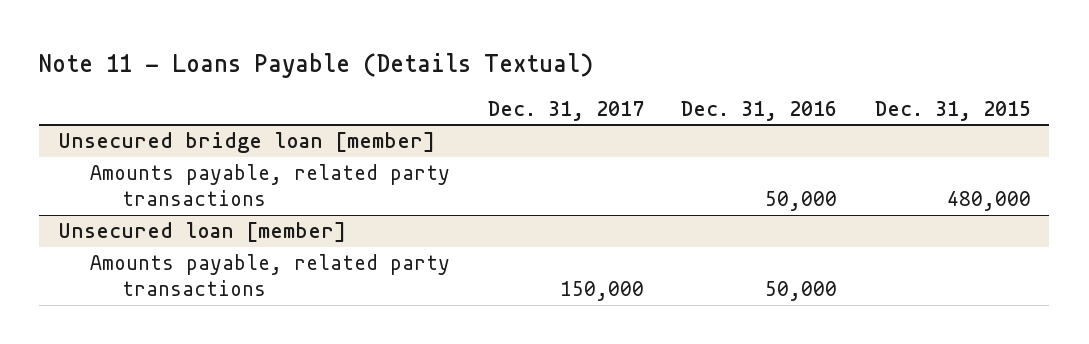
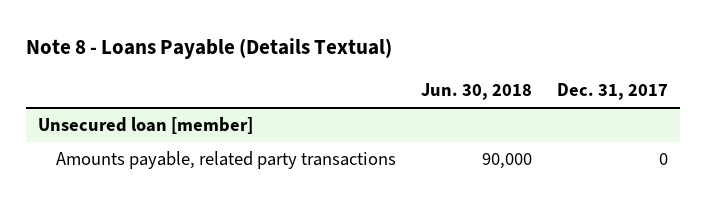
- Note 11 - Loans Payable (Details Textual)
+ Note 8 - Loans Payable (Details Textual)
- | Dec. 31, 2017 | Dec. 31, 2016 | Dec. 31, 2015
+ | Jun. 30, 2018 | Dec. 31, 2017
- Unsecured bridge loan [member]
- Amounts payable, related party transactions | | 50,000 | 480,000
@ Unsecured loan [member]
- Amounts payable, related party transactions | 150,000 | 50,000 |
+ Amounts payable, related party transactions | 90,000 | 0

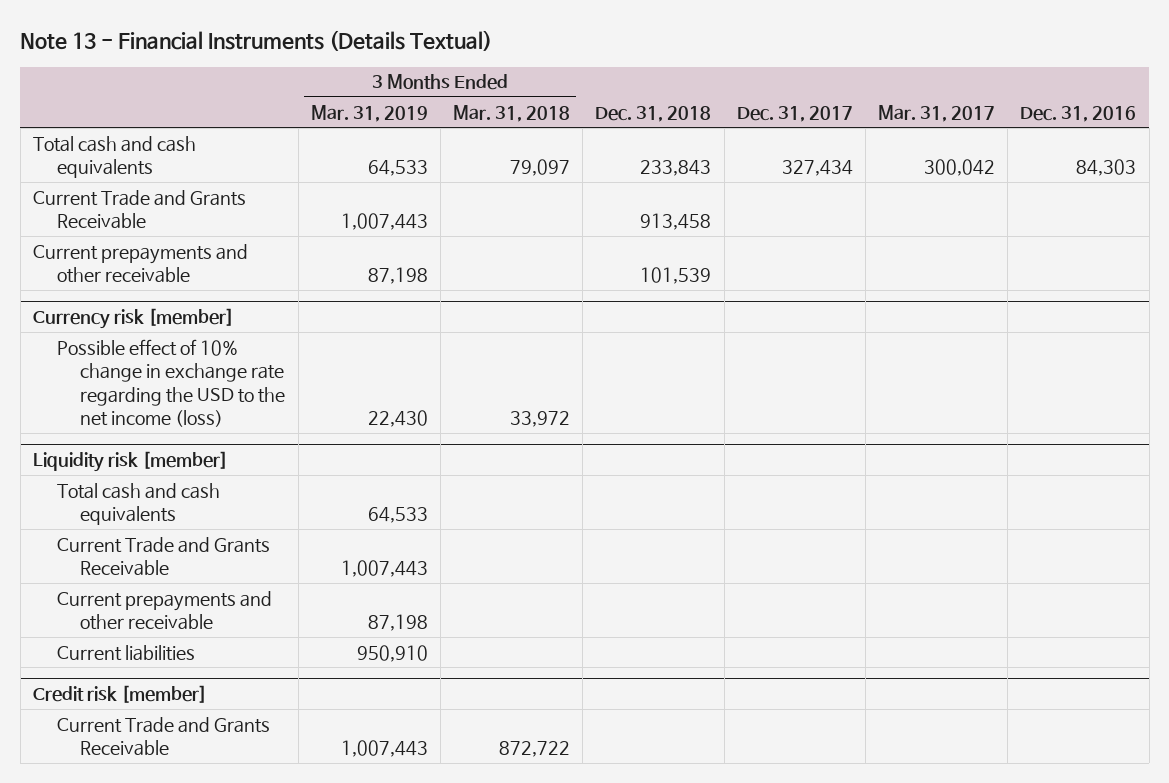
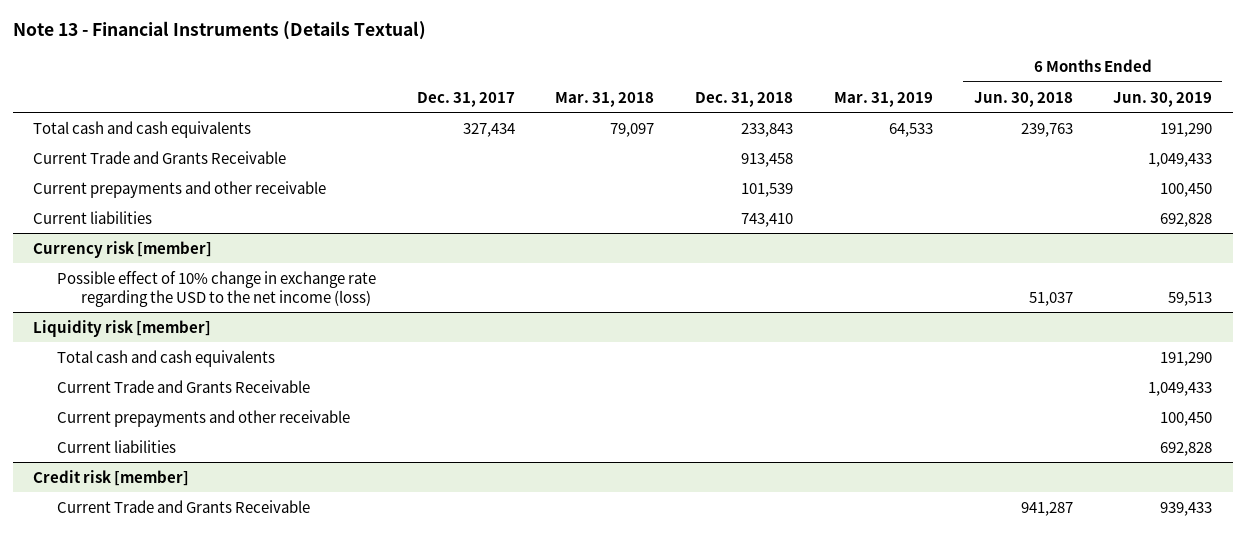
- | 3 Months Ended Mar. 31, 2019 | 3 Months Ended Mar. 31, 2018 | Dec. 31, 2018 | Dec. 31, 2017 | Mar. 31, 2017 | Dec. 31, 2016
+ | Dec. 31, 2017 | Mar. 31, 2018 | Dec. 31, 2018 | Mar. 31, 2019 | 6 Months Ended Jun. 30, 2018 | 6 Months Ended Jun. 30, 2019
+ Current liabilities | | | 743,410 | | | 692,828

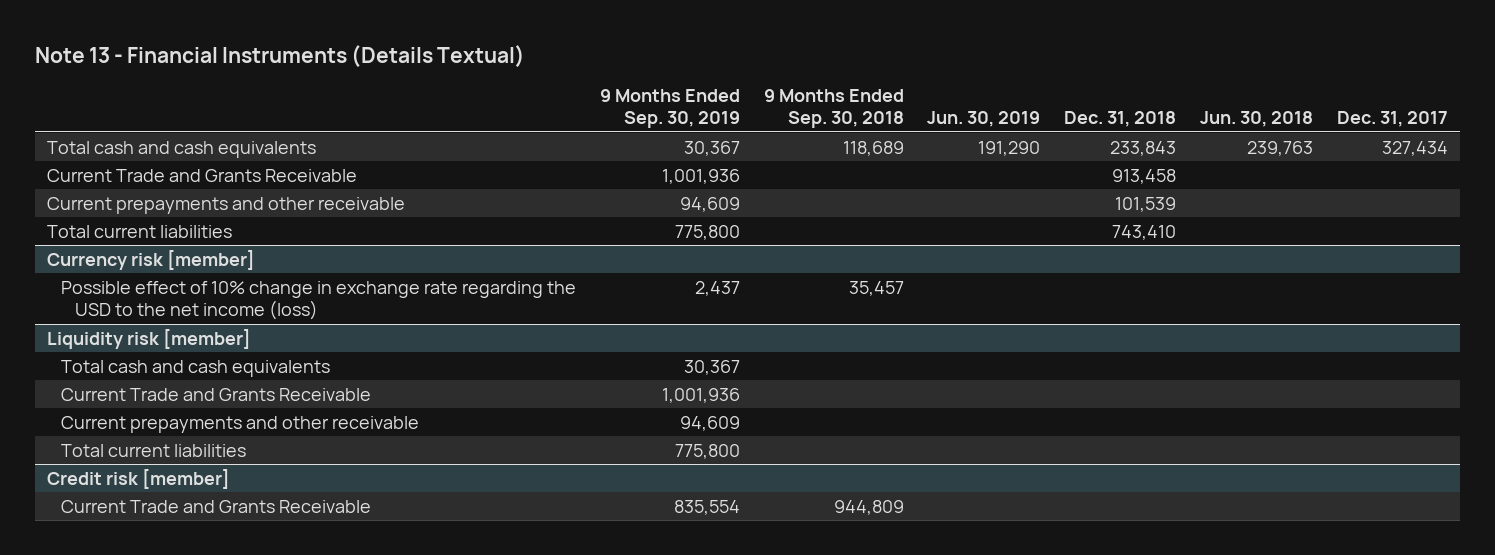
- | Dec. 31, 2017 | Mar. 31, 2018 | Dec. 31, 2018 | Mar. 31, 2019 | 6 Months Ended Jun. 30, 2018 | 6 Months Ended Jun. 30, 2019
+ | 9 Months Ended Sep. 30, 2019 | 9 Months Ended Sep. 30, 2018 | Jun. 30, 2019 | Dec. 31, 2018 | Jun. 30, 2018 | Dec. 31, 2017
- Current liabilities | | | 743,410 | | | 692,828
+ Total current liabilities | 775,800 | | | 743,410 | |
@ Liquidity risk [member]
- Current liabilities | | | | | | 692,828
+ Total current liabilities | 775,800 | | | | |

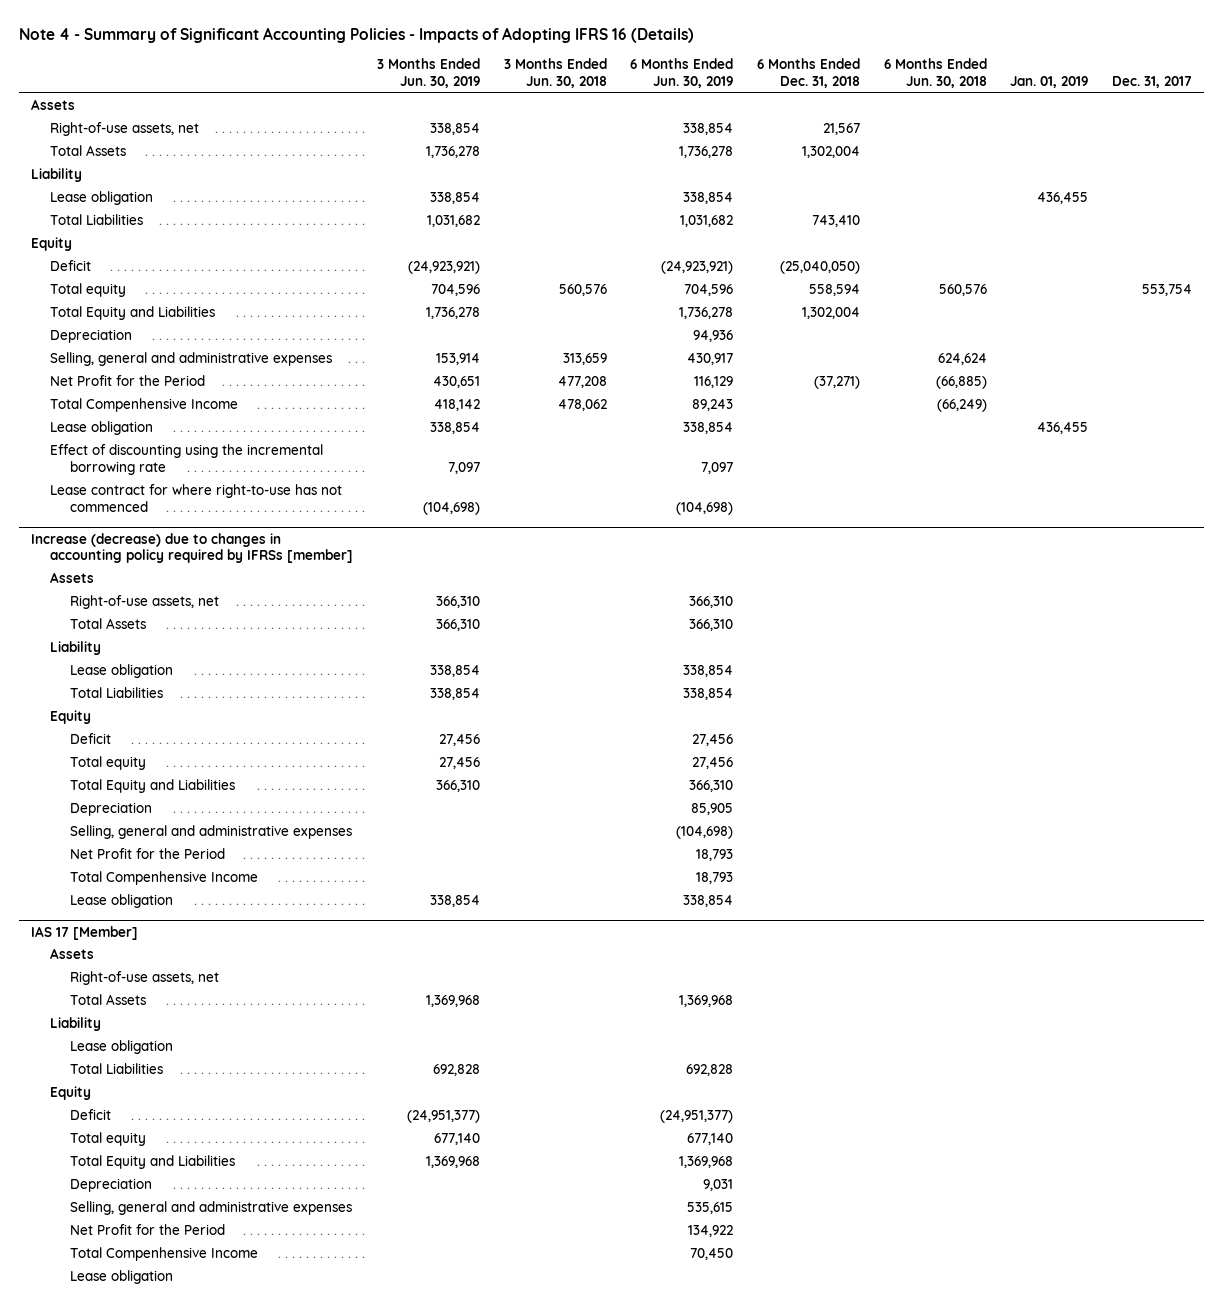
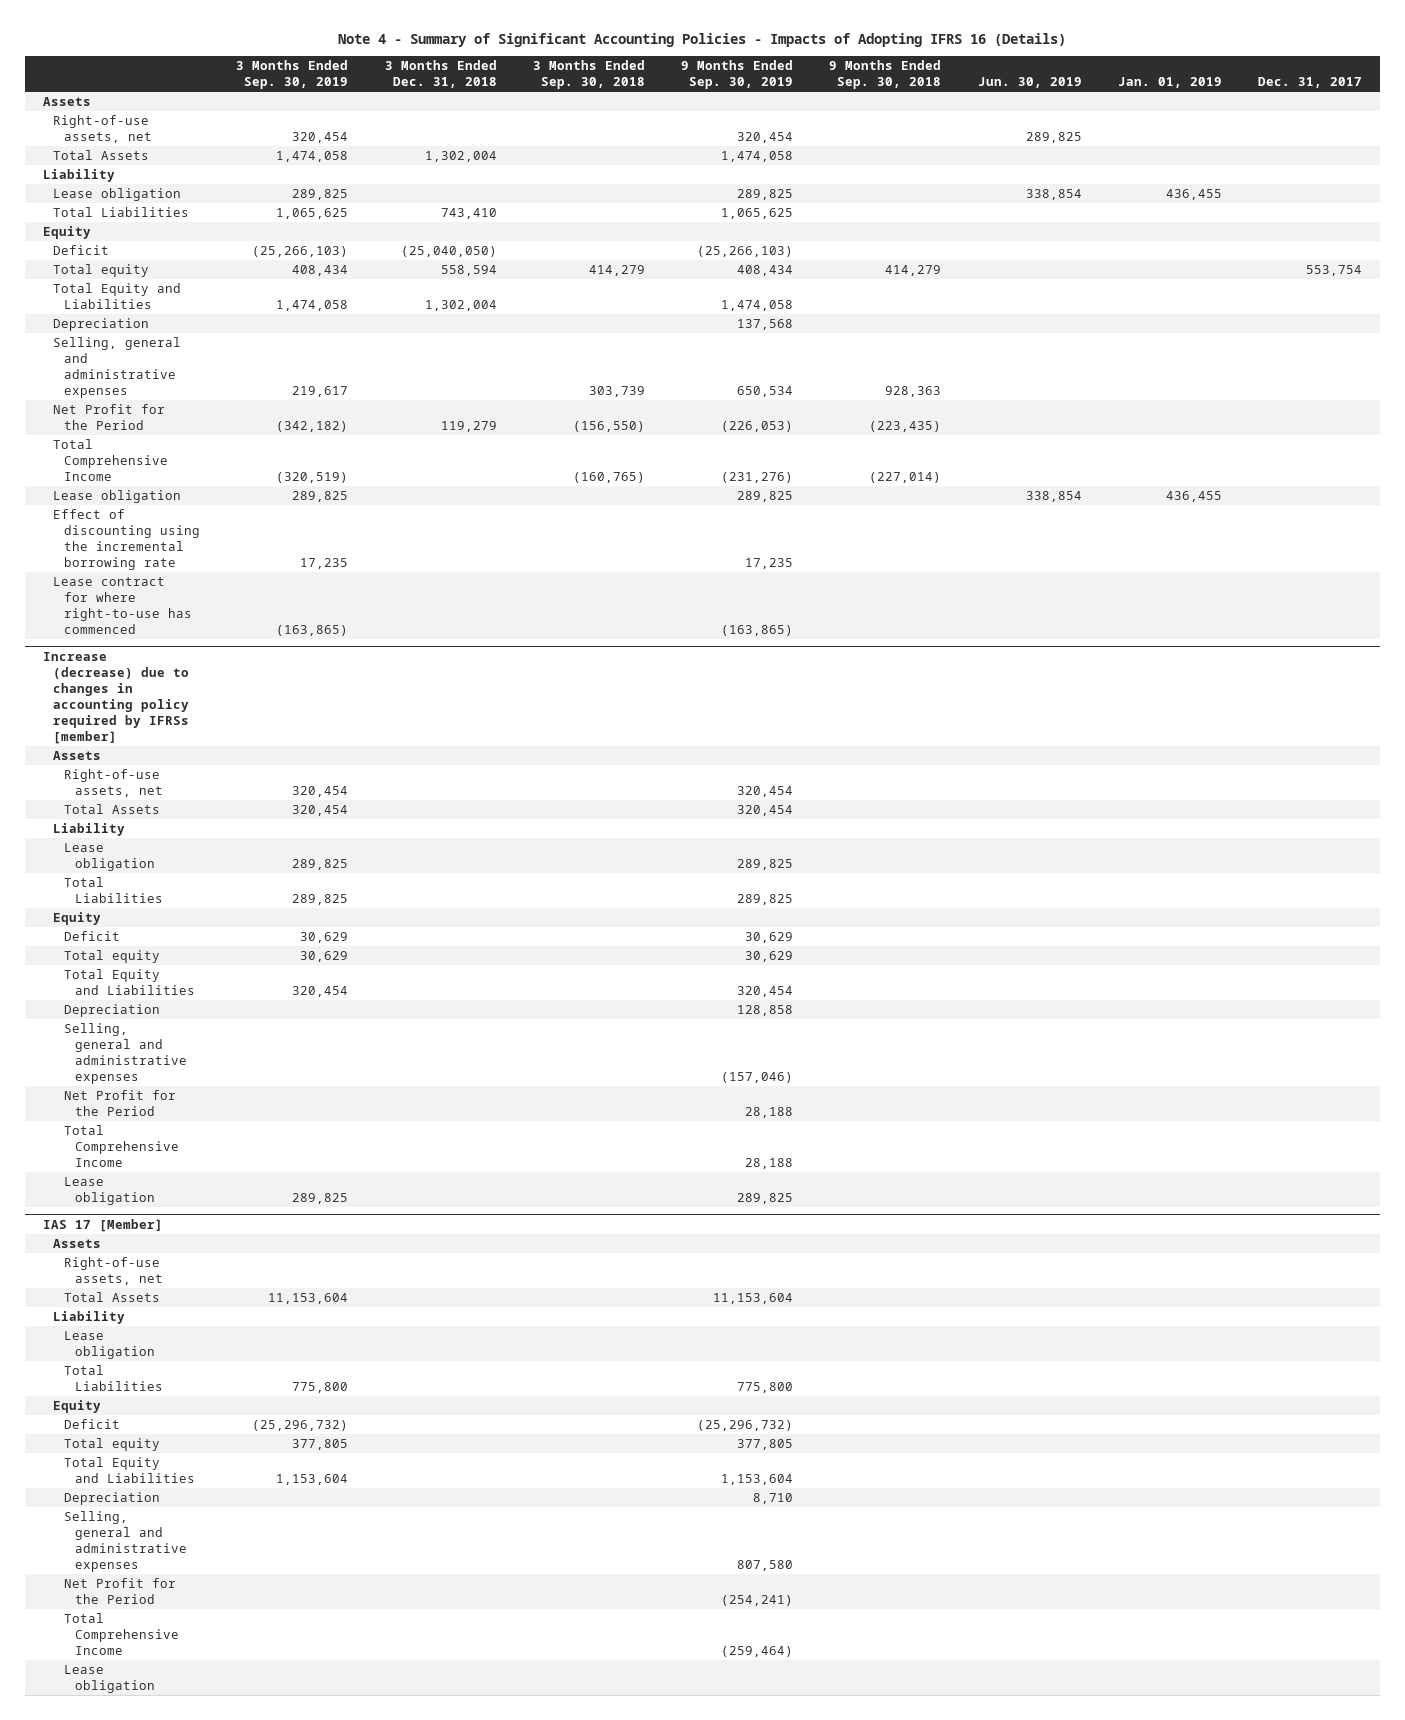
- | 3 Months Ended Jun. 30, 2019 | 3 Months Ended Jun. 30, 2018 | 6 Months Ended Jun. 30, 2019 | 6 Months Ended Dec. 31, 2018 | 6 Months Ended Jun. 30, 2018 | Jan. 01, 2019 | Dec. 31, 2017
+ | 3 Months Ended Sep. 30, 2019 | 3 Months Ended Dec. 31, 2018 | 3 Months Ended Sep. 30, 2018 | 9 Months Ended Sep. 30, 2019 | 9 Months Ended Sep. 30, 2018 | Jun. 30, 2019 | Jan. 01, 2019 | Dec. 31, 2017
- Total Compenhensive Income | 418,142 | 478,062 | 89,243 | | (66,249) | |
+ Total Comprehensive Income | (320,519) | | (160,765) | (231,276) | (227,014) | | |
- Lease contract for where right-to-use has not commenced | (104,698) | | (104,698) | | | |
+ Lease contract for where right-to-use has commenced | (163,865) | | | (163,865) | | | |
@ Increase (decrease) due to changes in accounting policy required by IFRSs [member]
- Total Compenhensive Income | | | 18,793 | | | |
+ Total Comprehensive Income | | | | 28,188 | | | |
@ IAS 17 [Member]
- Total Compenhensive Income | | | 70,450 | | | |
+ Total Comprehensive Income | | | | (259,464) | | | |

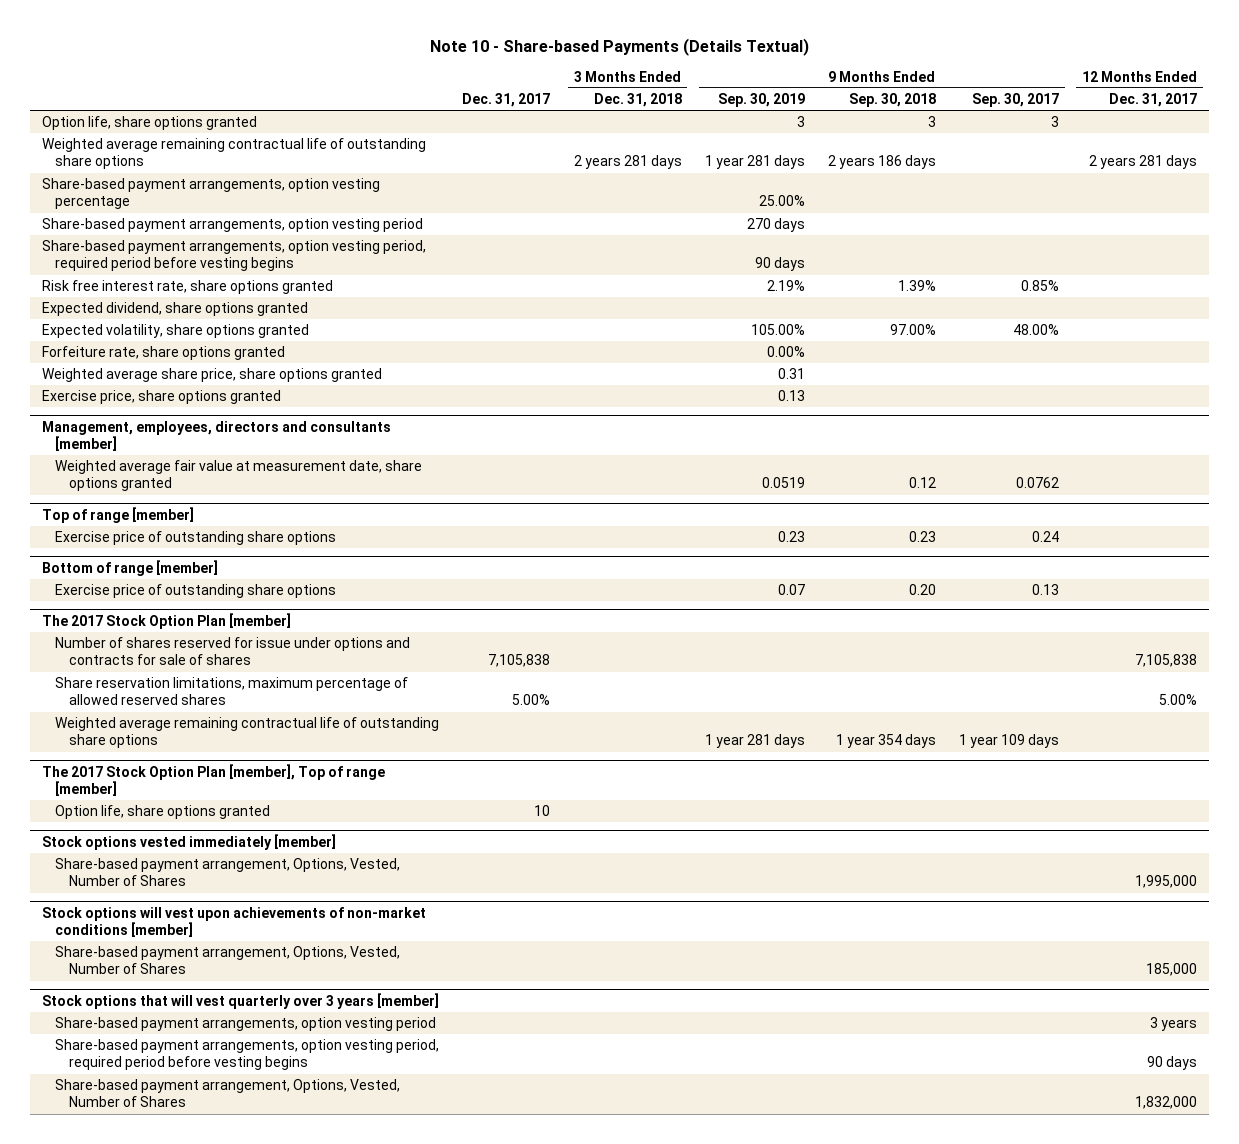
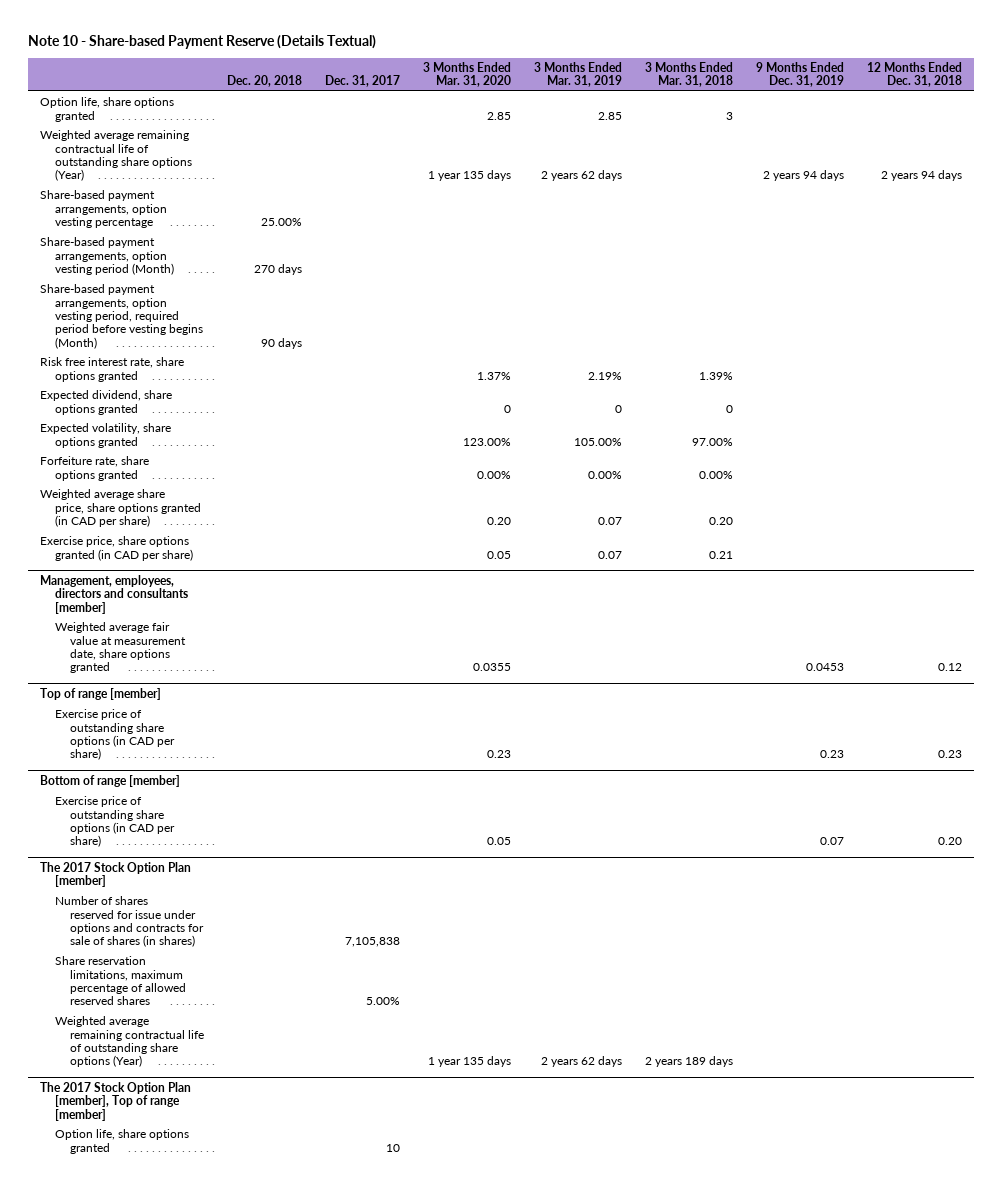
- Note 10 - Share-based Payments (Details Textual)
+ Note 10 - Share-based Payment Reserve (Details Textual)
- | Dec. 31, 2017 | 3 Months Ended Dec. 31, 2018 | 9 Months Ended Sep. 30, 2019 | 9 Months Ended Sep. 30, 2018 | 9 Months Ended Sep. 30, 2017 | 12 Months Ended Dec. 31, 2017
+ | Dec. 20, 2018 | Dec. 31, 2017 | 3 Months Ended Mar. 31, 2020 | 3 Months Ended Mar. 31, 2019 | 3 Months Ended Mar. 31, 2018 | 9 Months Ended Dec. 31, 2019 | 12 Months Ended Dec. 31, 2018
- Weighted average remaining contractual life of outstanding share options | | 2 years 281 days | 1 year 281 days | 2 years 186 days | | 2 years 281 days
+ Weighted average remaining contractual life of outstanding share options (Year) | | | 1 year 135 days | 2 years 62 days | | 2 years 94 days | 2 years 94 days
- Share-based payment arrangements, option vesting period | | | 270 days | | |
- Share-based payment arrangements, option vesting period, required period before vesting begins | | | 90 days | | |
+ Share-based payment arrangements, option vesting period (Month) | 270 days | | | | | |
+ Share-based payment arrangements, option vesting period, required period before vesting begins (Month) | 90 days | | | | | |
- Weighted average share price, share options granted | | | 0.31 | | |
- Exercise price, share options granted | | | 0.13 | | |
+ Weighted average share price, share options granted (in CAD per share) | | | 0.20 | 0.07 | 0.20 | |
+ Exercise price, share options granted (in CAD per share) | | | 0.05 | 0.07 | 0.21 | |
@ Top of range [member]
- Exercise price of outstanding share options | | | 0.23 | 0.23 | 0.24 |
+ Exercise price of outstanding share options (in CAD per share) | | | 0.23 | | | 0.23 | 0.23
@ Bottom of range [member]
- Exercise price of outstanding share options | | | 0.07 | 0.20 | 0.13 |
+ Exercise price of outstanding share options (in CAD per share) | | | 0.05 | | | 0.07 | 0.20
@ The 2017 Stock Option Plan [member]
- Number of shares reserved for issue under options and contracts for sale of shares | 7,105,838 | | | | | 7,105,838
+ Number of shares reserved for issue under options and contracts for sale of shares (in shares) | | 7,105,838 | | | | |
- Weighted average remaining contractual life of outstanding share options | | | 1 year 281 days | 1 year 354 days | 1 year 109 days |
+ Weighted average remaining contractual life of outstanding share options (Year) | | | 1 year 135 days | 2 years 62 days | 2 years 189 days | |
- Stock options vested immediately [member]
- Share-based payment arrangement, Options, Vested, Number of Shares | | | | | | 1,995,000
- Stock options will vest upon achievements of non-market conditions [member]
- Share-based payment arrangement, Options, Vested, Number of Shares | | | | | | 185,000
- Stock options that will vest quarterly over 3 years [member]
- Share-based payment arrangements, option vesting period | | | | | | 3 years
- Share-based payment arrangements, option vesting period, required period before vesting begins | | | | | | 90 days
- Share-based payment arrangement, Options, Vested, Number of Shares | | | | | | 1,832,000

